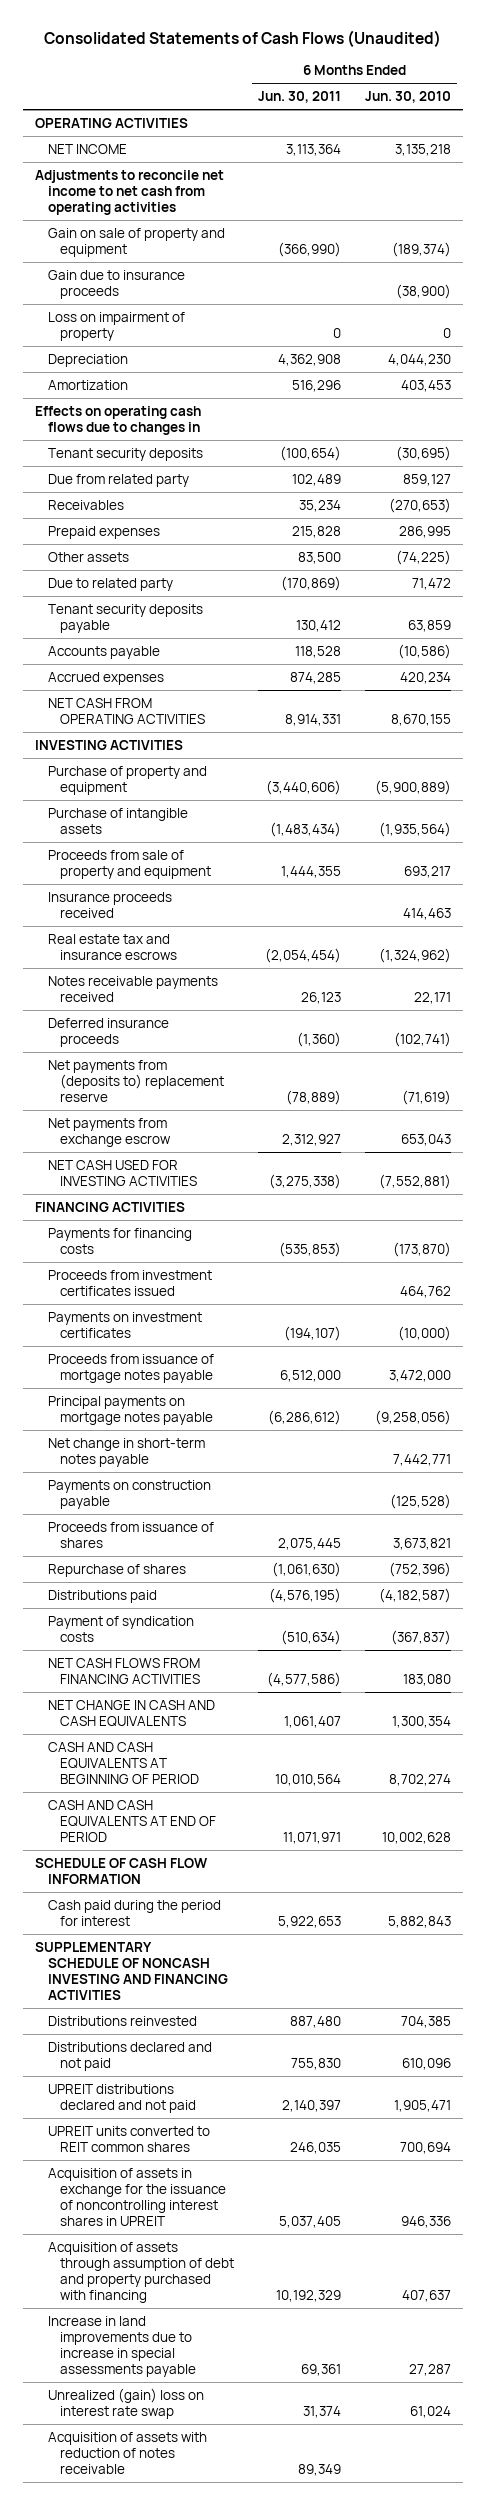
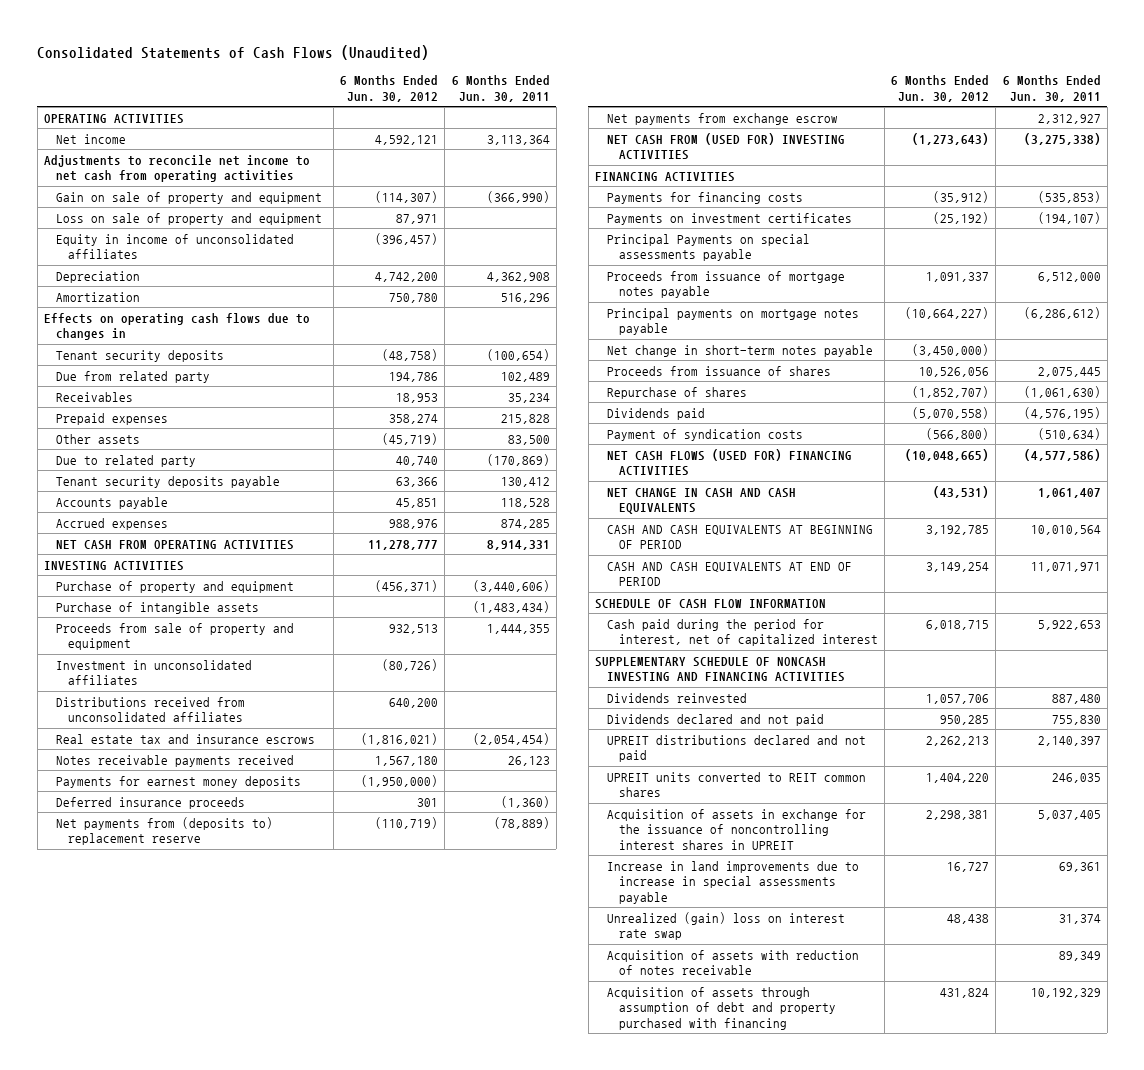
- | 6 Months Ended Jun. 30, 2011 | 6 Months Ended Jun. 30, 2010
+ | 6 Months Ended Jun. 30, 2012 | 6 Months Ended Jun. 30, 2011
- NET INCOME | 3,113,364 | 3,135,218
+ Net income | 4,592,121 | 3,113,364
- Gain due to insurance proceeds | | (38,900)
- Loss on impairment of property | 0 | 0
+ Loss on sale of property and equipment | 87,971 |
+ Equity in income of unconsolidated affiliates | (396,457) |
- Insurance proceeds received | | 414,463
+ Investment in unconsolidated affiliates | (80,726) |
+ Distributions received from unconsolidated affiliates | 640,200 |
+ Payments for earnest money deposits | (1,950,000) |
- NET CASH USED FOR INVESTING ACTIVITIES | (3,275,338) | (7,552,881)
+ NET CASH FROM (USED FOR) INVESTING ACTIVITIES | (1,273,643) | (3,275,338)
- Proceeds from investment certificates issued | | 464,762
+ Principal Payments on special assessments payable
- Payments on construction payable | | (125,528)
- Distributions paid | (4,576,195) | (4,182,587)
+ Dividends paid | (5,070,558) | (4,576,195)
- NET CASH FLOWS FROM FINANCING ACTIVITIES | (4,577,586) | 183,080
+ NET CASH FLOWS (USED FOR) FINANCING ACTIVITIES | (10,048,665) | (4,577,586)
- Cash paid during the period for interest | 5,922,653 | 5,882,843
+ Cash paid during the period for interest, net of capitalized interest | 6,018,715 | 5,922,653
- Distributions reinvested | 887,480 | 704,385
- Distributions declared and not paid | 755,830 | 610,096
+ Dividends reinvested | 1,057,706 | 887,480
+ Dividends declared and not paid | 950,285 | 755,830
moved down: Acquisition of assets through assumption of debt and property purchased with financing | 431,824 | 10,192,329

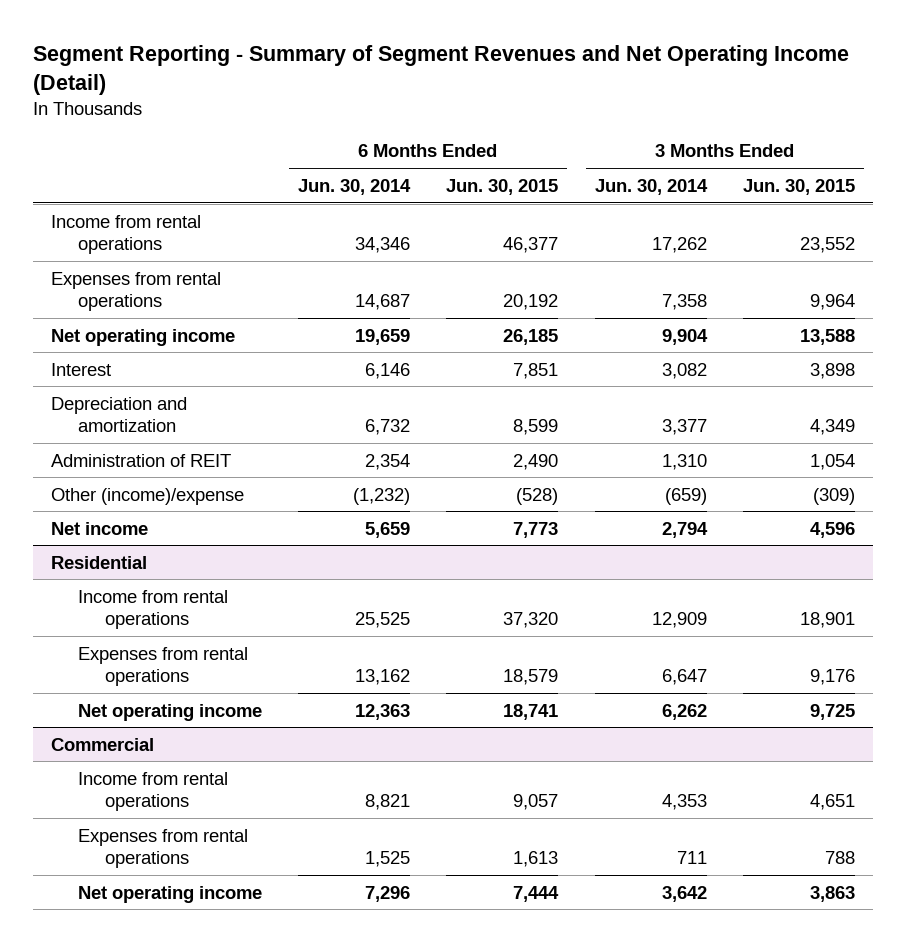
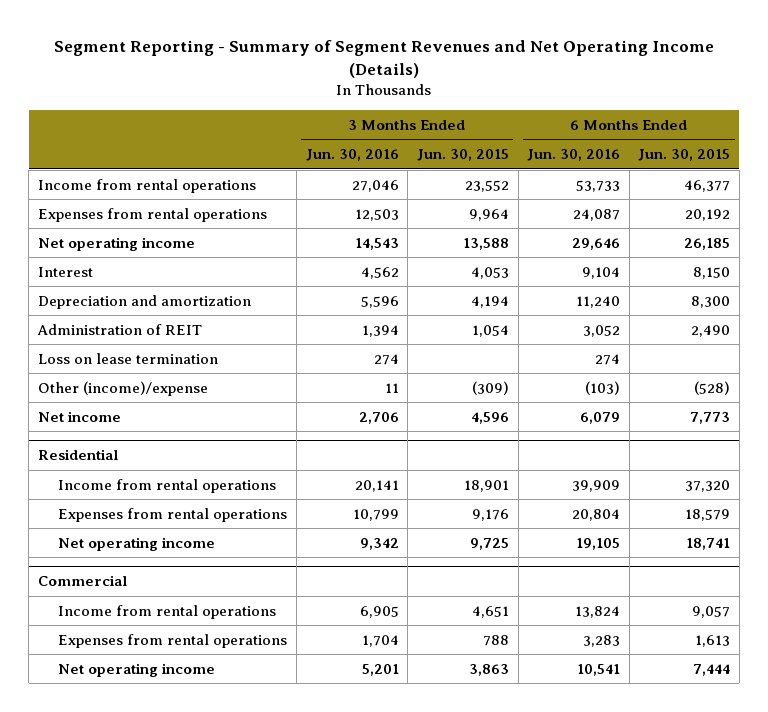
- Segment Reporting - Summary of Segment Revenues and Net Operating Income (Detail)
+ Segment Reporting - Summary of Segment Revenues and Net Operating Income (Details)
- | 6 Months Ended Jun. 30, 2014 | 6 Months Ended Jun. 30, 2015 | 3 Months Ended Jun. 30, 2014 | 3 Months Ended Jun. 30, 2015
+ | 3 Months Ended Jun. 30, 2016 | 3 Months Ended Jun. 30, 2015 | 6 Months Ended Jun. 30, 2016 | 6 Months Ended Jun. 30, 2015
- Interest | 6,146 | 7,851 | 3,082 | 3,898
- Depreciation and amortization | 6,732 | 8,599 | 3,377 | 4,349
+ Interest | 4,562 | 4,053 | 9,104 | 8,150
+ Depreciation and amortization | 5,596 | 4,194 | 11,240 | 8,300
+ Loss on lease termination | 274 | | 274 |

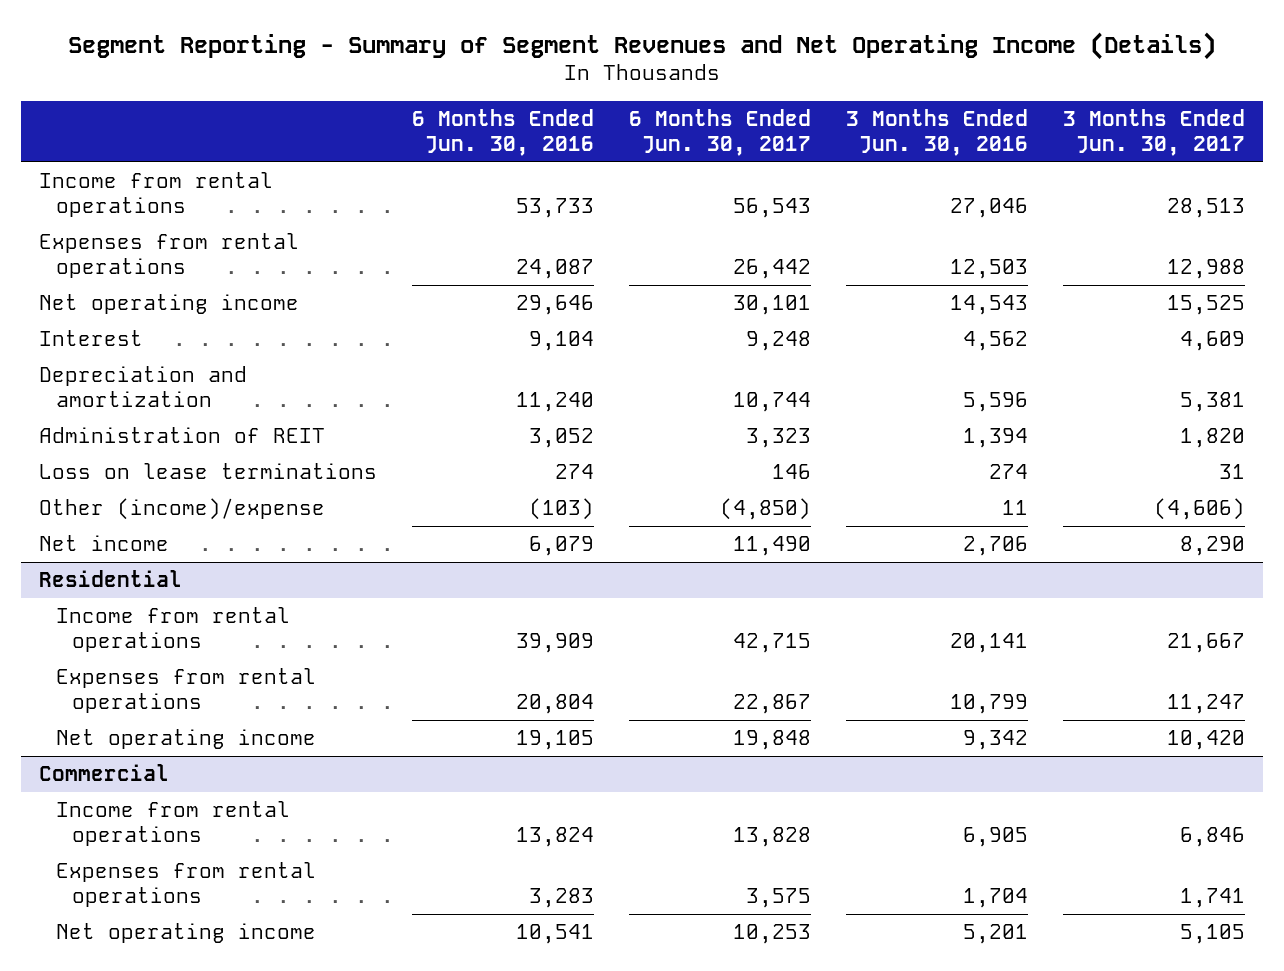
- | 3 Months Ended Jun. 30, 2016 | 3 Months Ended Jun. 30, 2015 | 6 Months Ended Jun. 30, 2016 | 6 Months Ended Jun. 30, 2015
+ | 6 Months Ended Jun. 30, 2016 | 6 Months Ended Jun. 30, 2017 | 3 Months Ended Jun. 30, 2016 | 3 Months Ended Jun. 30, 2017
- Loss on lease termination | 274 | | 274 |
+ Loss on lease terminations | 274 | 146 | 274 | 31

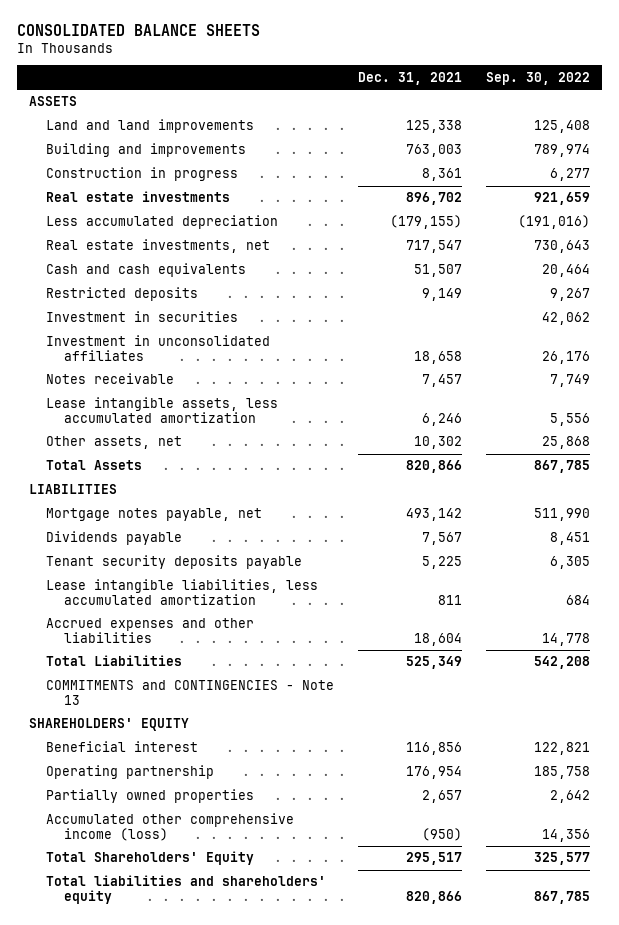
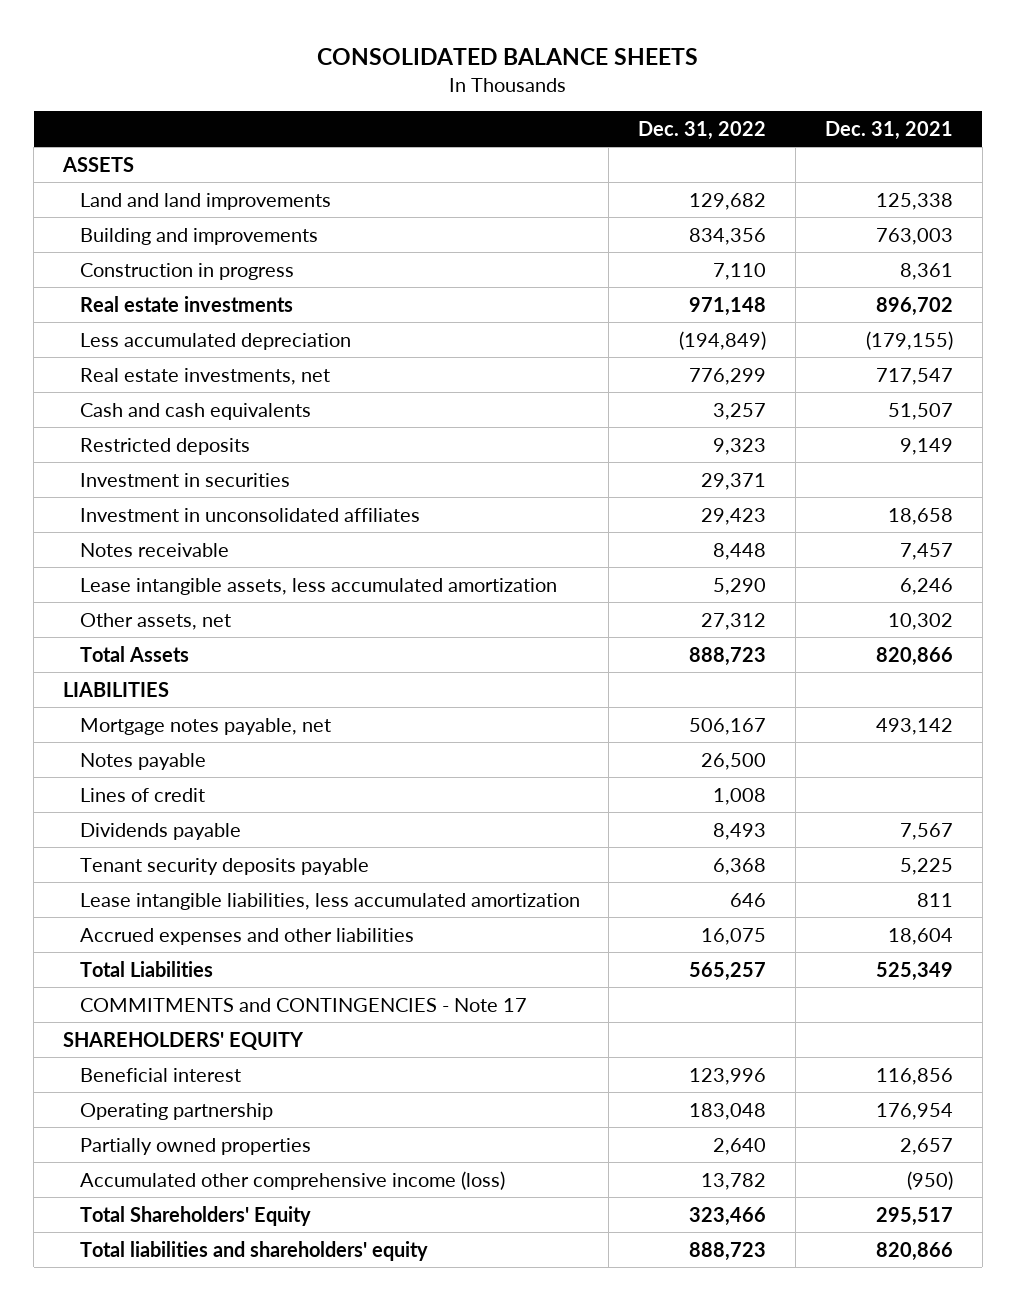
- | Dec. 31, 2021 | Sep. 30, 2022
+ | Dec. 31, 2022 | Dec. 31, 2021
+ Notes payable | 26,500 |
+ Lines of credit | 1,008 |
- COMMITMENTS and CONTINGENCIES - Note 13
+ COMMITMENTS and CONTINGENCIES - Note 17

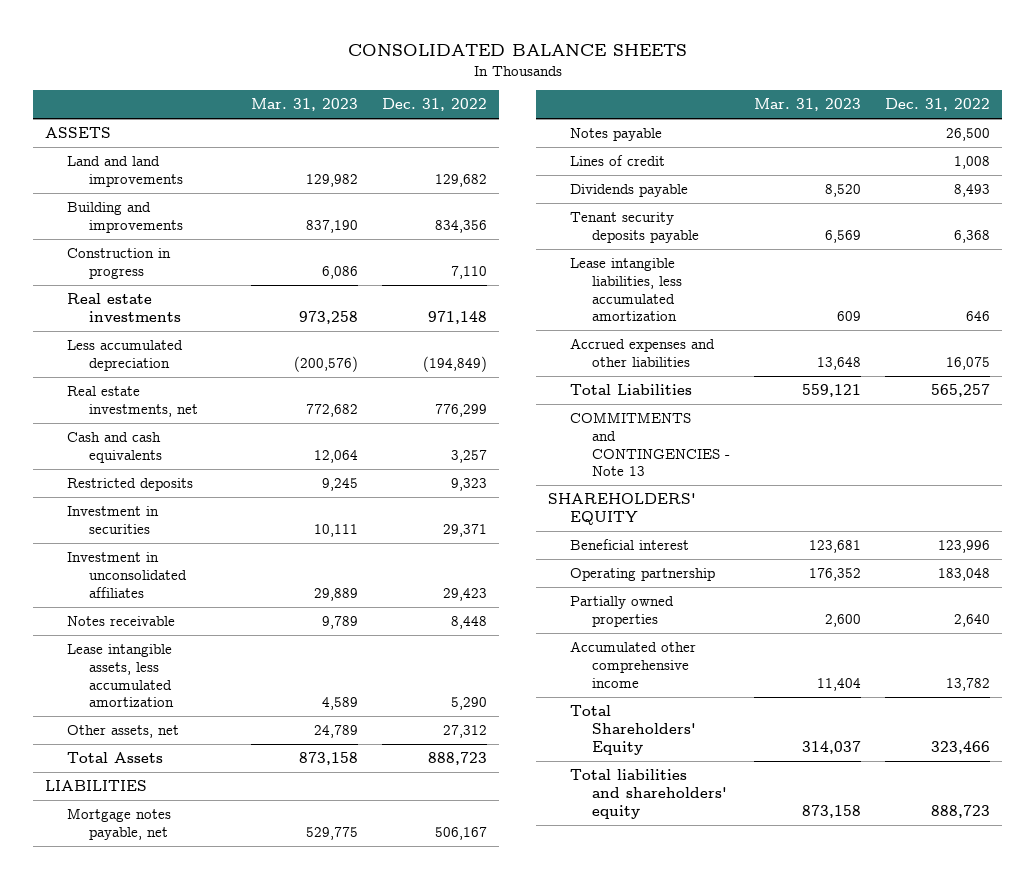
- | Dec. 31, 2022 | Dec. 31, 2021
+ | Mar. 31, 2023 | Dec. 31, 2022
- COMMITMENTS and CONTINGENCIES - Note 17
+ COMMITMENTS and CONTINGENCIES - Note 13
- Accumulated other comprehensive income (loss) | 13,782 | (950)
+ Accumulated other comprehensive income | 11,404 | 13,782

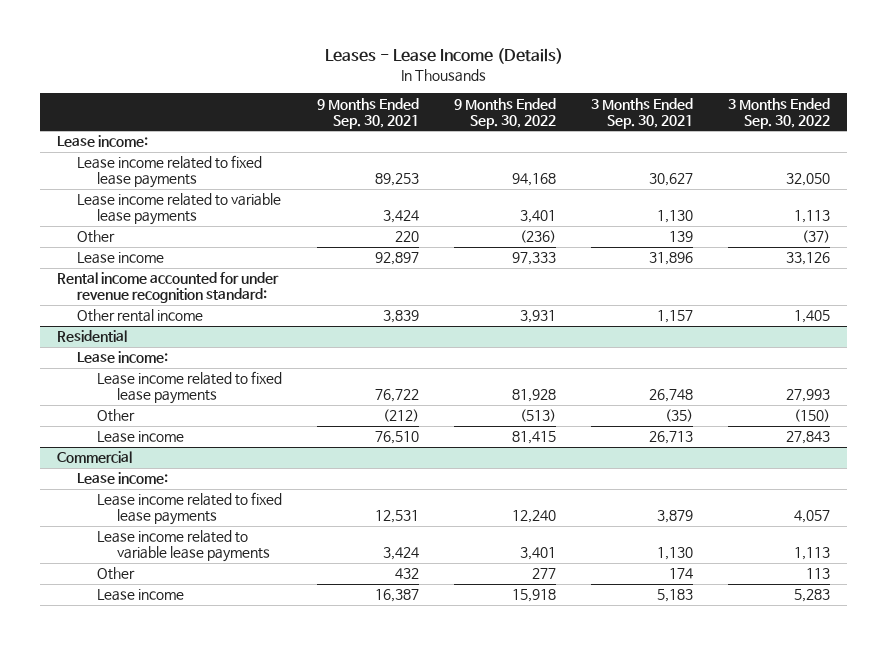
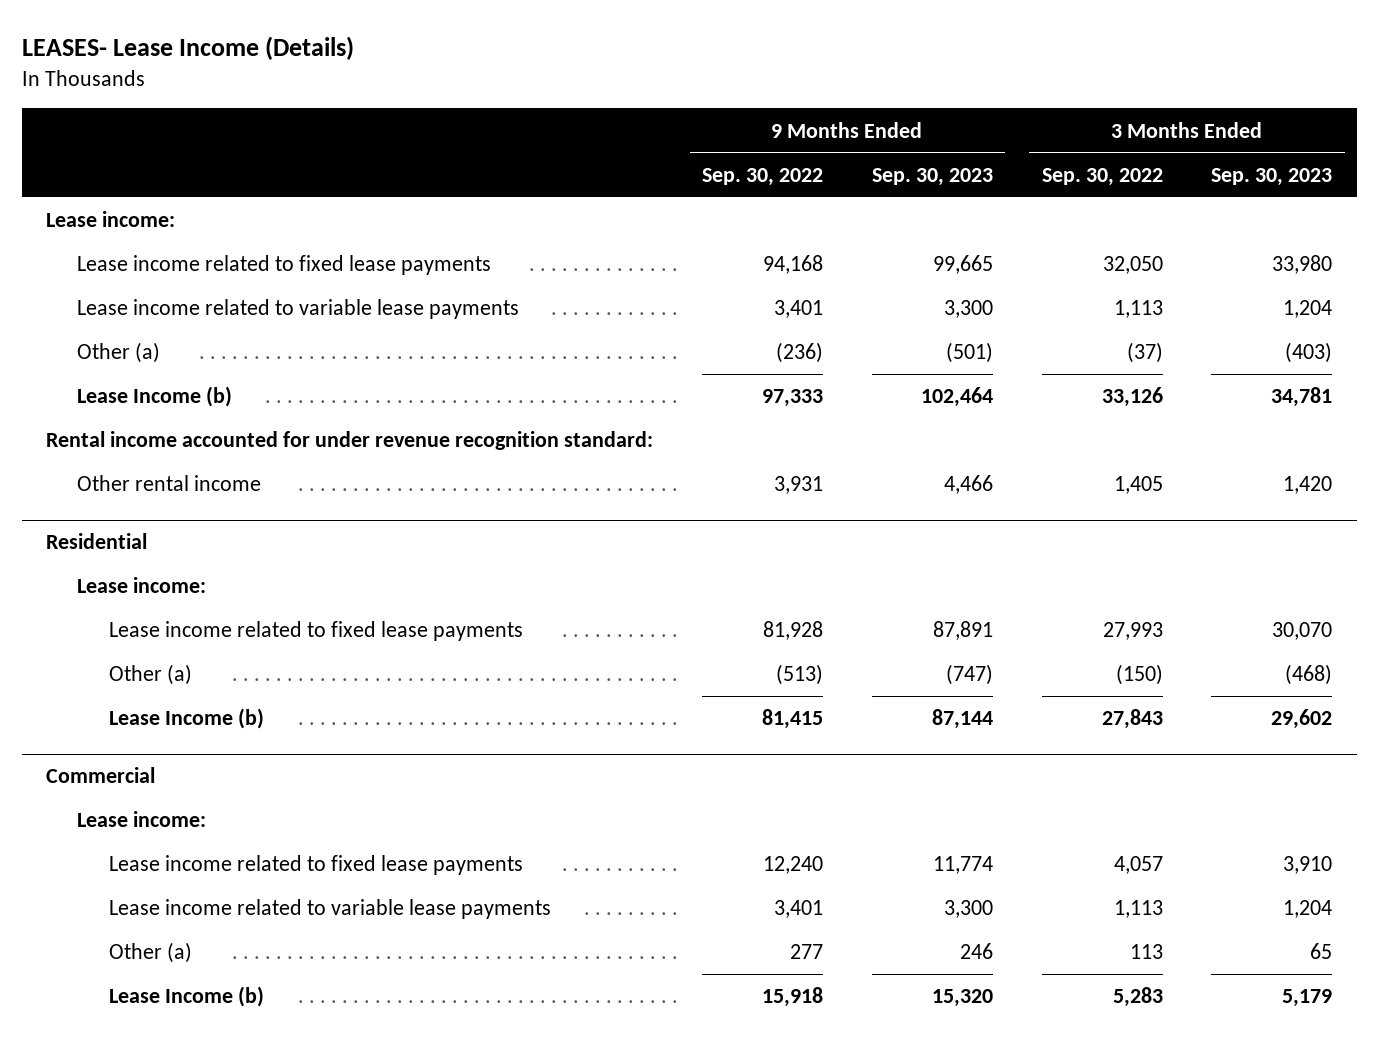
- Leases - Lease Income (Details)
+ LEASES- Lease Income (Details)
- | 9 Months Ended Sep. 30, 2021 | 9 Months Ended Sep. 30, 2022 | 3 Months Ended Sep. 30, 2021 | 3 Months Ended Sep. 30, 2022
+ | 9 Months Ended Sep. 30, 2022 | 9 Months Ended Sep. 30, 2023 | 3 Months Ended Sep. 30, 2022 | 3 Months Ended Sep. 30, 2023
- Other | 220 | (236) | 139 | (37)
- Lease income | 92,897 | 97,333 | 31,896 | 33,126
+ Other (a) | (236) | (501) | (37) | (403)
+ Lease Income (b) | 97,333 | 102,464 | 33,126 | 34,781
@ Residential
- Other | (212) | (513) | (35) | (150)
- Lease income | 76,510 | 81,415 | 26,713 | 27,843
+ Other (a) | (513) | (747) | (150) | (468)
+ Lease Income (b) | 81,415 | 87,144 | 27,843 | 29,602
@ Commercial
- Other | 432 | 277 | 174 | 113
- Lease income | 16,387 | 15,918 | 5,183 | 5,283
+ Other (a) | 277 | 246 | 113 | 65
+ Lease Income (b) | 15,918 | 15,320 | 5,283 | 5,179

